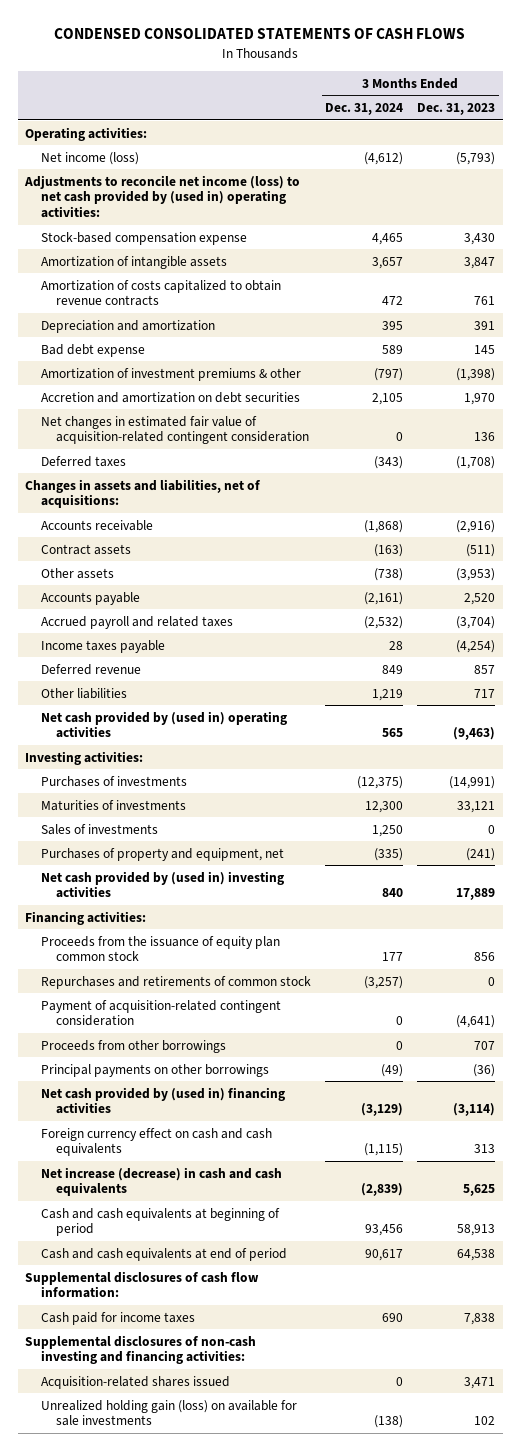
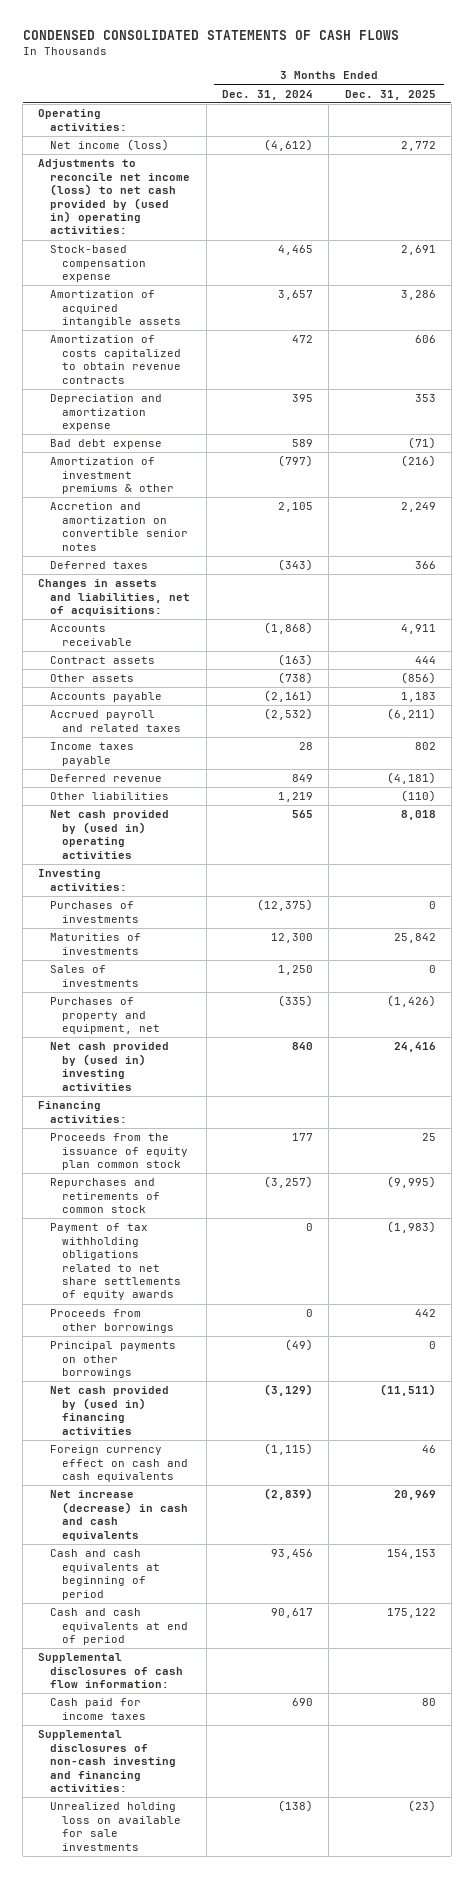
- | 3 Months Ended Dec. 31, 2024 | 3 Months Ended Dec. 31, 2023
+ | 3 Months Ended Dec. 31, 2024 | 3 Months Ended Dec. 31, 2025
- Amortization of intangible assets | 3,657 | 3,847
+ Amortization of acquired intangible assets | 3,657 | 3,286
- Depreciation and amortization | 395 | 391
+ Depreciation and amortization expense | 395 | 353
- Accretion and amortization on debt securities | 2,105 | 1,970
- Net changes in estimated fair value of acquisition-related contingent consideration | 0 | 136
+ Accretion and amortization on convertible senior notes | 2,105 | 2,249
- Payment of acquisition-related contingent consideration | 0 | (4,641)
+ Payment of tax withholding obligations related to net share settlements of equity awards | 0 | (1,983)
- Acquisition-related shares issued | 0 | 3,471
- Unrealized holding gain (loss) on available for sale investments | (138) | 102
+ Unrealized holding loss on available for sale investments | (138) | (23)

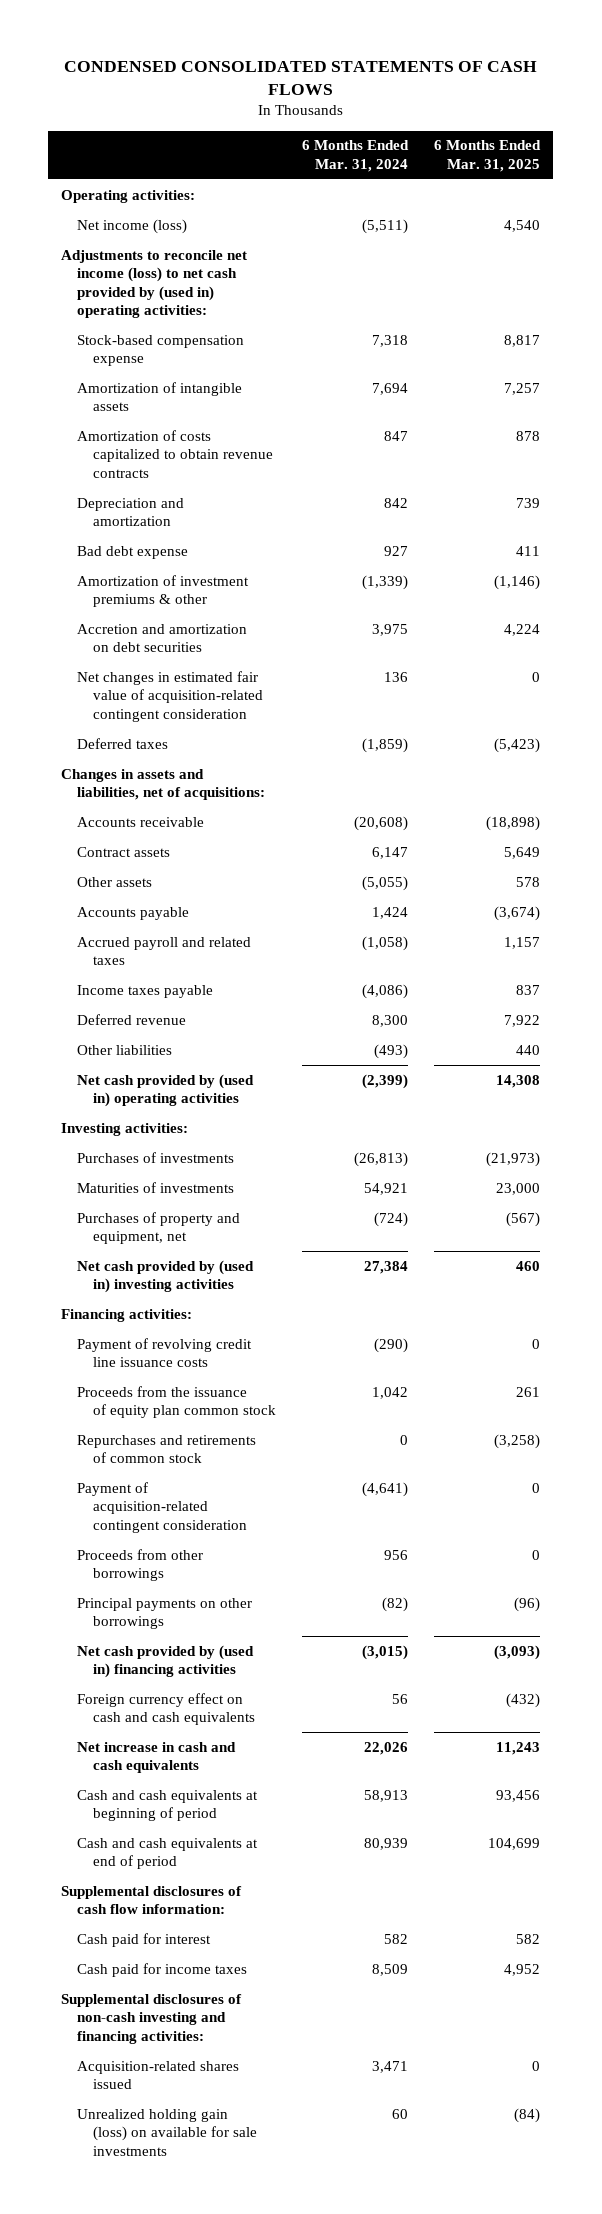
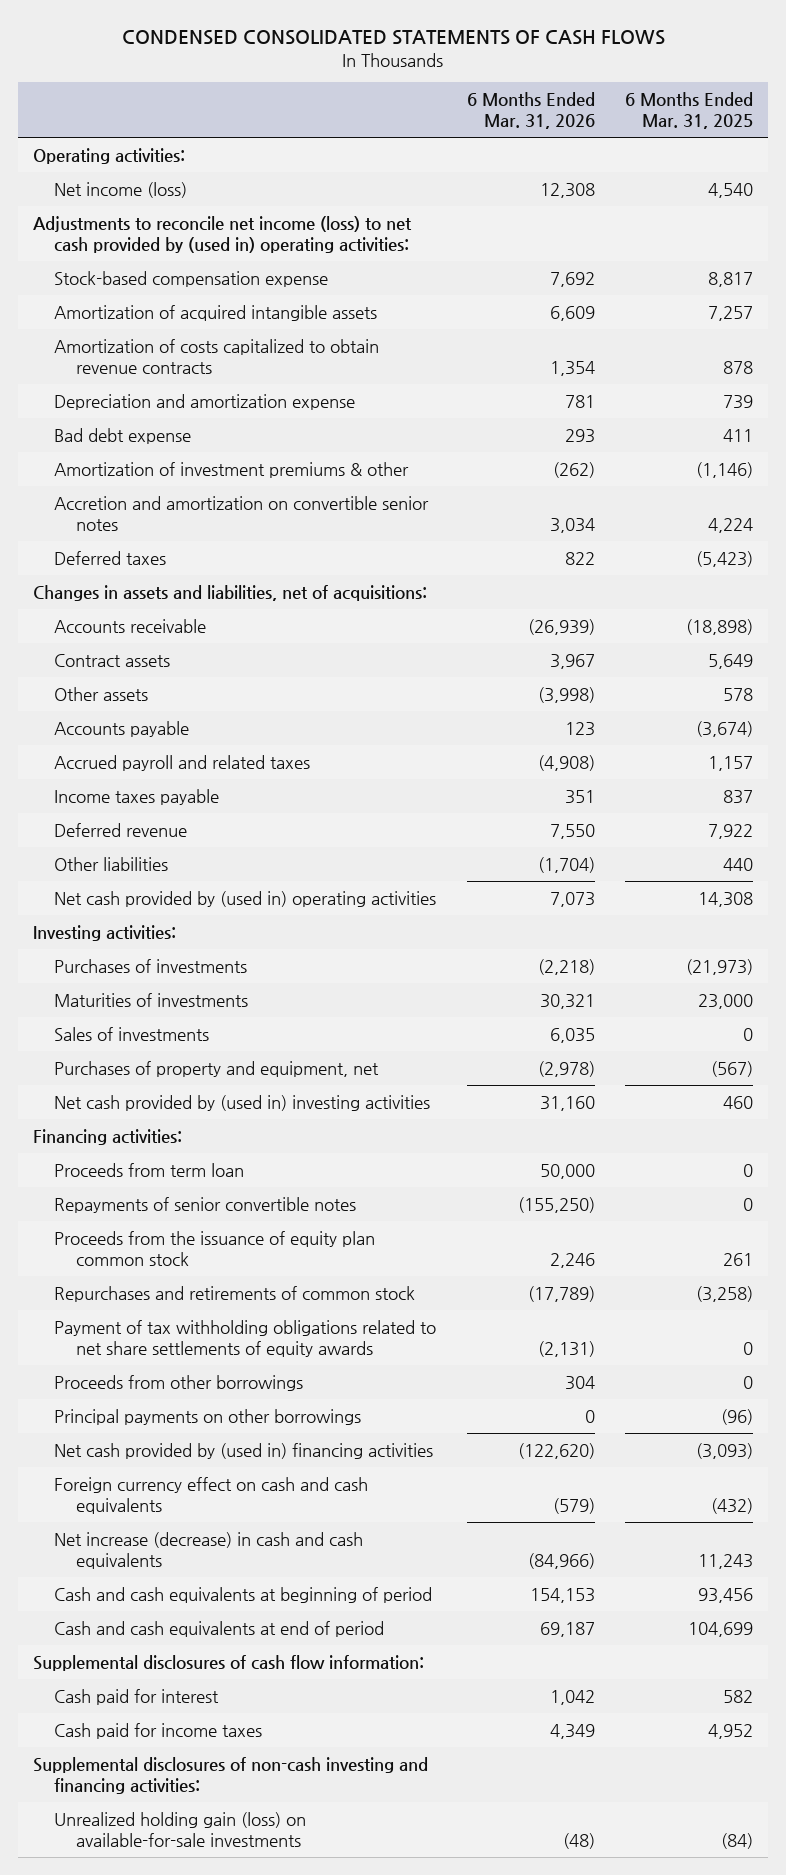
- | 6 Months Ended Mar. 31, 2024 | 6 Months Ended Mar. 31, 2025
+ | 6 Months Ended Mar. 31, 2026 | 6 Months Ended Mar. 31, 2025
- Amortization of intangible assets | 7,694 | 7,257
+ Amortization of acquired intangible assets | 6,609 | 7,257
- Depreciation and amortization | 842 | 739
+ Depreciation and amortization expense | 781 | 739
- Accretion and amortization on debt securities | 3,975 | 4,224
- Net changes in estimated fair value of acquisition-related contingent consideration | 136 | 0
+ Accretion and amortization on convertible senior notes | 3,034 | 4,224
+ Sales of investments | 6,035 | 0
- Payment of revolving credit line issuance costs | (290) | 0
+ Proceeds from term loan | 50,000 | 0
+ Repayments of senior convertible notes | (155,250) | 0
- Payment of acquisition-related contingent consideration | (4,641) | 0
+ Payment of tax withholding obligations related to net share settlements of equity awards | (2,131) | 0
- Net increase in cash and cash equivalents | 22,026 | 11,243
+ Net increase (decrease) in cash and cash equivalents | (84,966) | 11,243
- Acquisition-related shares issued | 3,471 | 0
- Unrealized holding gain (loss) on available for sale investments | 60 | (84)
+ Unrealized holding gain (loss) on available-for-sale investments | (48) | (84)

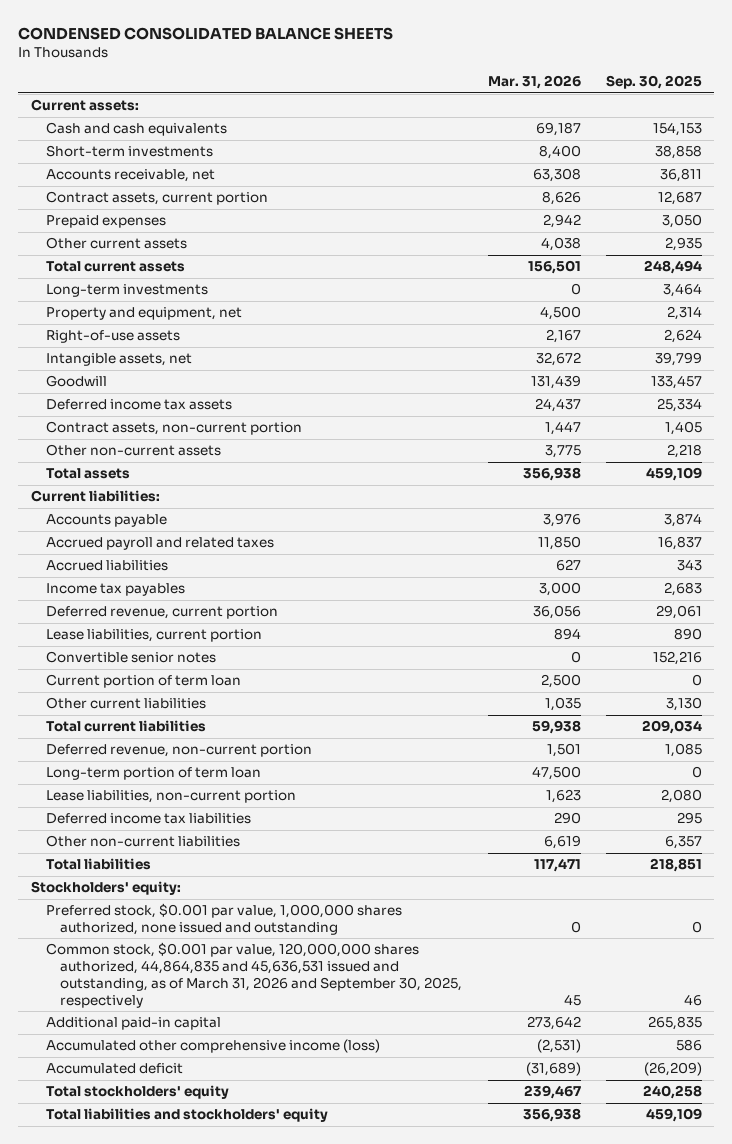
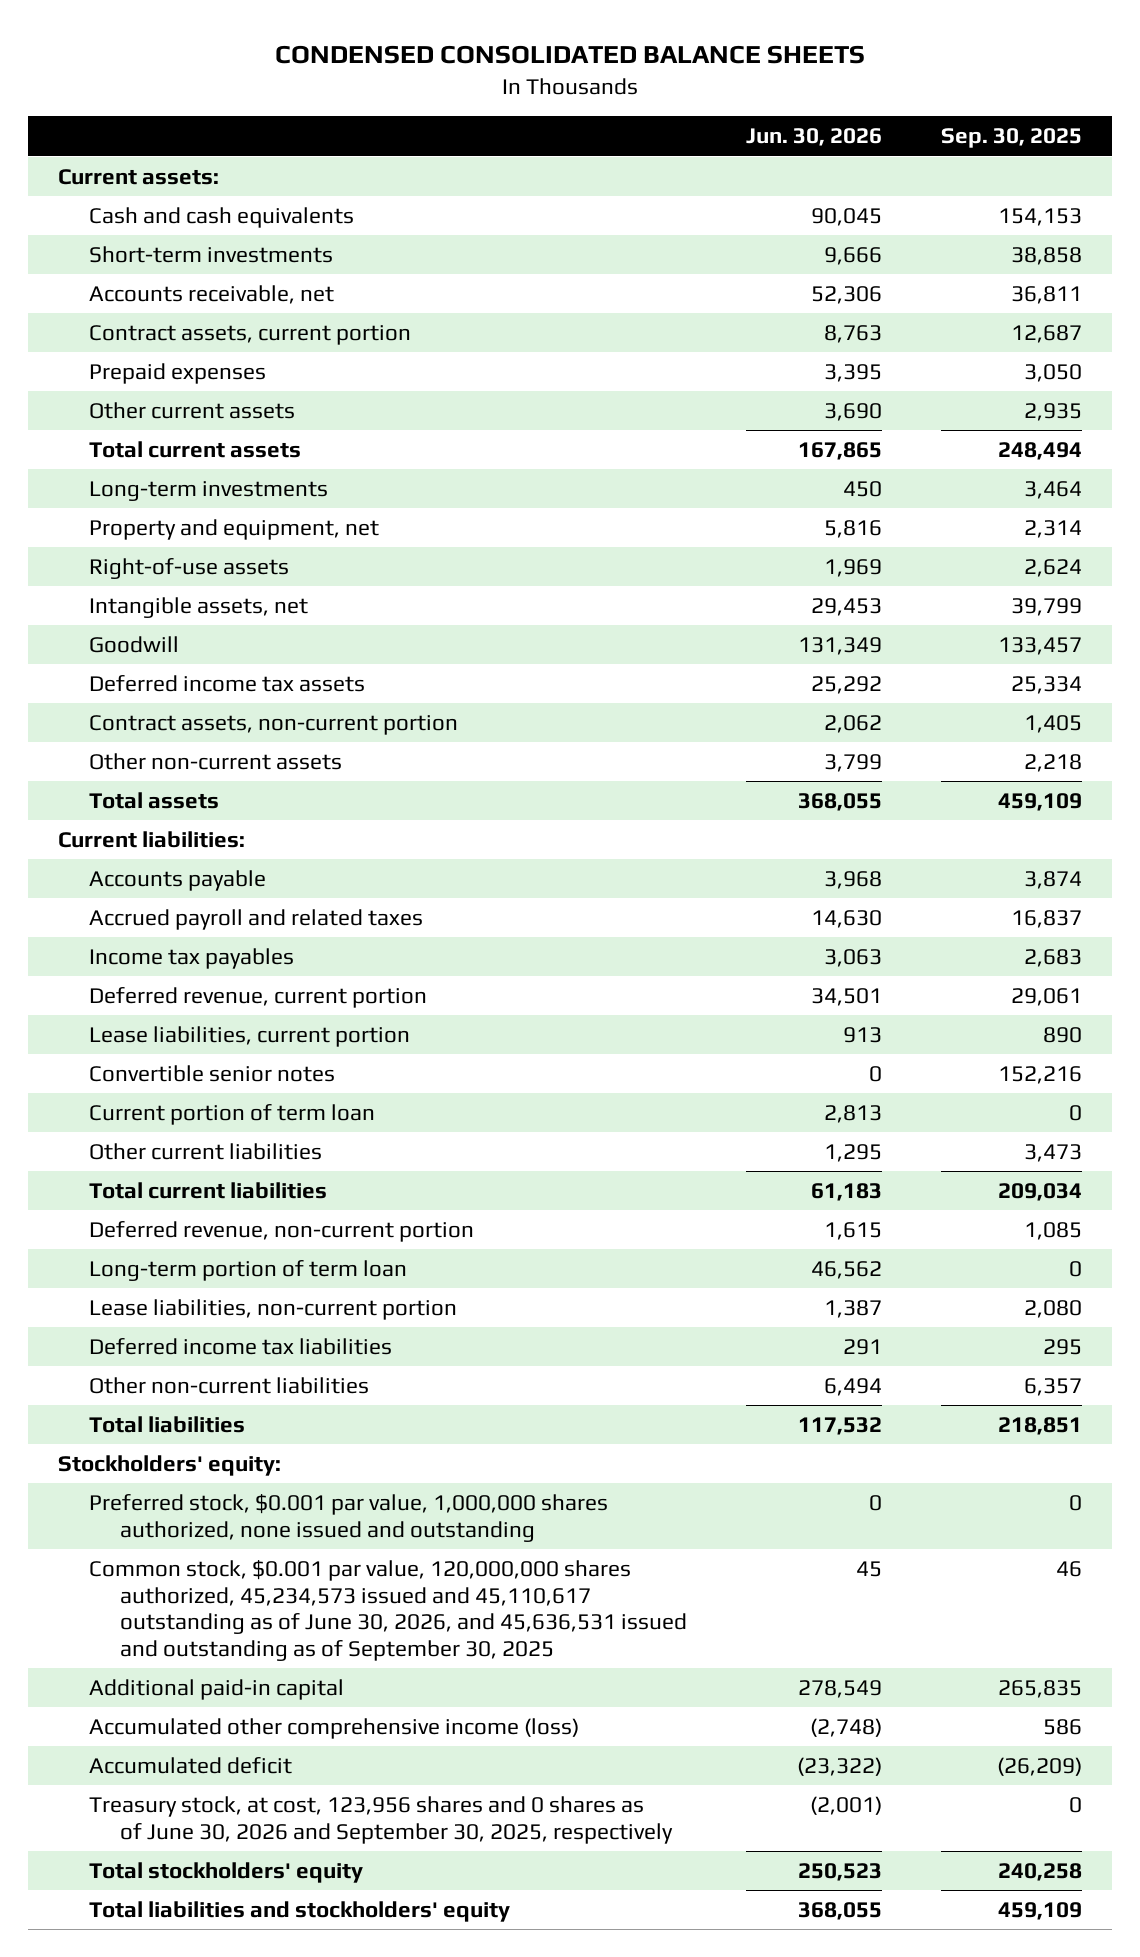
- | Mar. 31, 2026 | Sep. 30, 2025
+ | Jun. 30, 2026 | Sep. 30, 2025
- Accrued liabilities | 627 | 343
- Other current liabilities | 1,035 | 3,130
+ Other current liabilities | 1,295 | 3,473
- Common stock, $0.001 par value, 120,000,000 shares authorized, 44,864,835 and 45,636,531 issued and outstanding, as of March 31, 2026 and September 30, 2025, respectively | 45 | 46
+ Common stock, $0.001 par value, 120,000,000 shares authorized, 45,234,573 issued and 45,110,617 outstanding as of June 30, 2026, and 45,636,531 issued and outstanding as of September 30, 2025 | 45 | 46
+ Treasury stock, at cost, 123,956 shares and 0 shares as of June 30, 2026 and September 30, 2025, respectively | (2,001) | 0

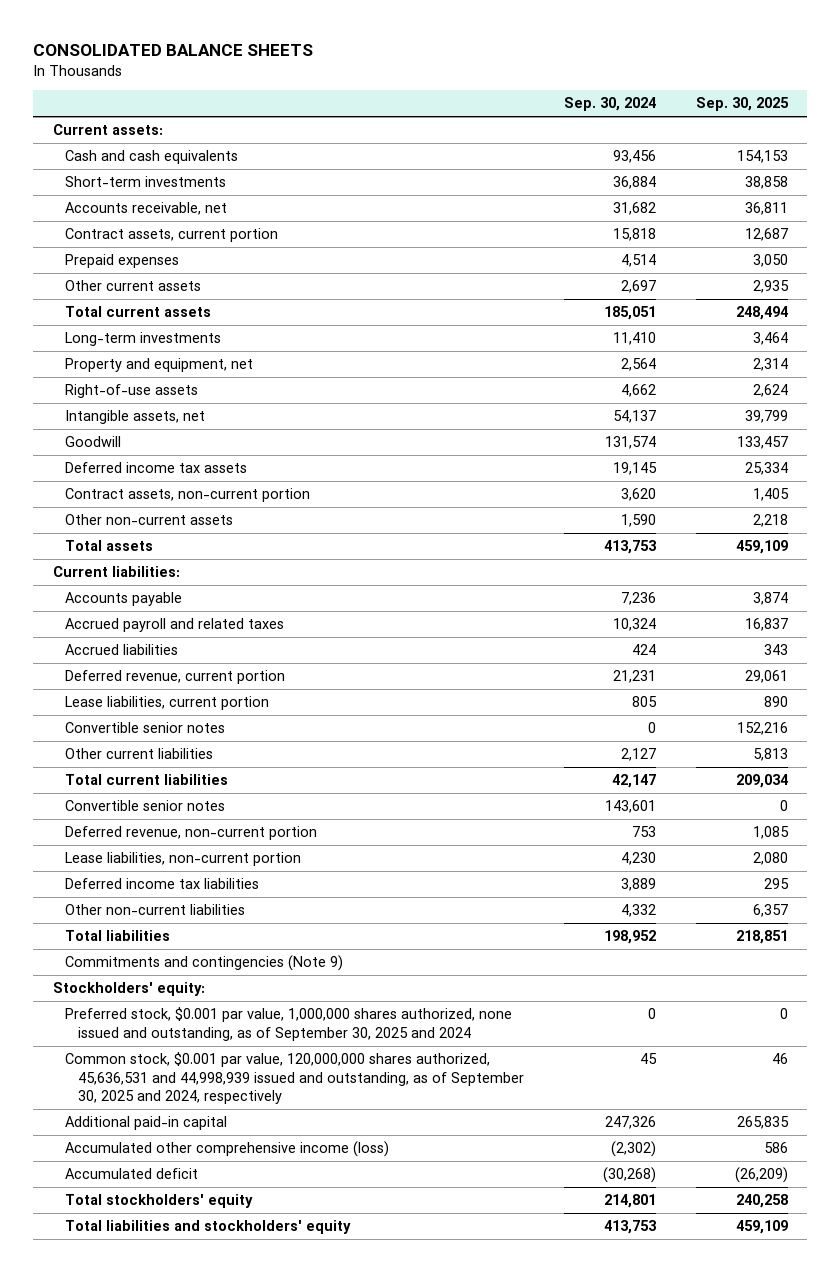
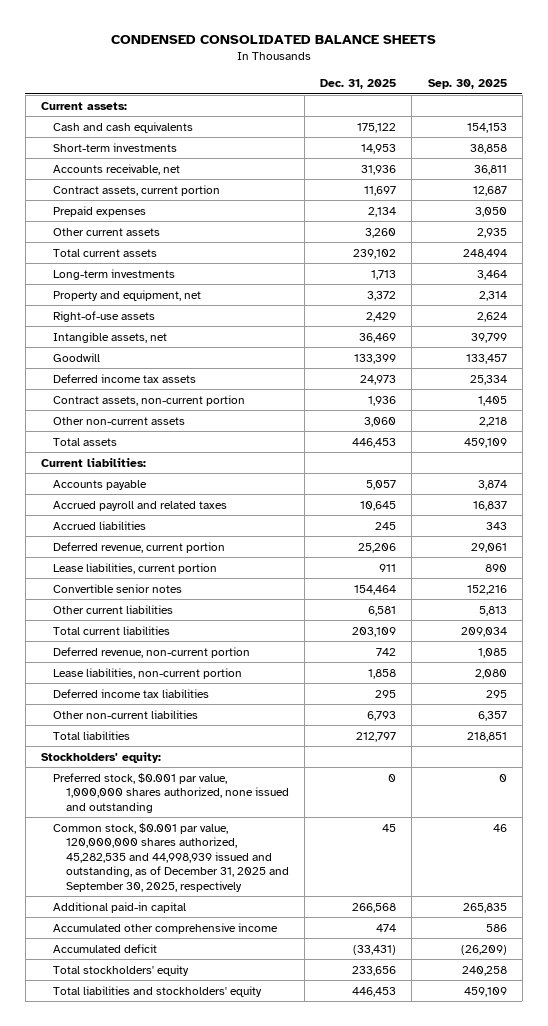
- CONSOLIDATED BALANCE SHEETS
+ CONDENSED CONSOLIDATED BALANCE SHEETS
- | Sep. 30, 2024 | Sep. 30, 2025
+ | Dec. 31, 2025 | Sep. 30, 2025
- Convertible senior notes | 143,601 | 0
- Commitments and contingencies (Note 9)
- Preferred stock, $0.001 par value, 1,000,000 shares authorized, none issued and outstanding, as of September 30, 2025 and 2024 | 0 | 0
- Common stock, $0.001 par value, 120,000,000 shares authorized, 45,636,531 and 44,998,939 issued and outstanding, as of September 30, 2025 and 2024, respectively | 45 | 46
+ Preferred stock, $0.001 par value, 1,000,000 shares authorized, none issued and outstanding | 0 | 0
+ Common stock, $0.001 par value, 120,000,000 shares authorized, 45,282,535 and 44,998,939 issued and outstanding, as of December 31, 2025 and September 30, 2025, respectively | 45 | 46
- Accumulated other comprehensive income (loss) | (2,302) | 586
+ Accumulated other comprehensive income | 474 | 586

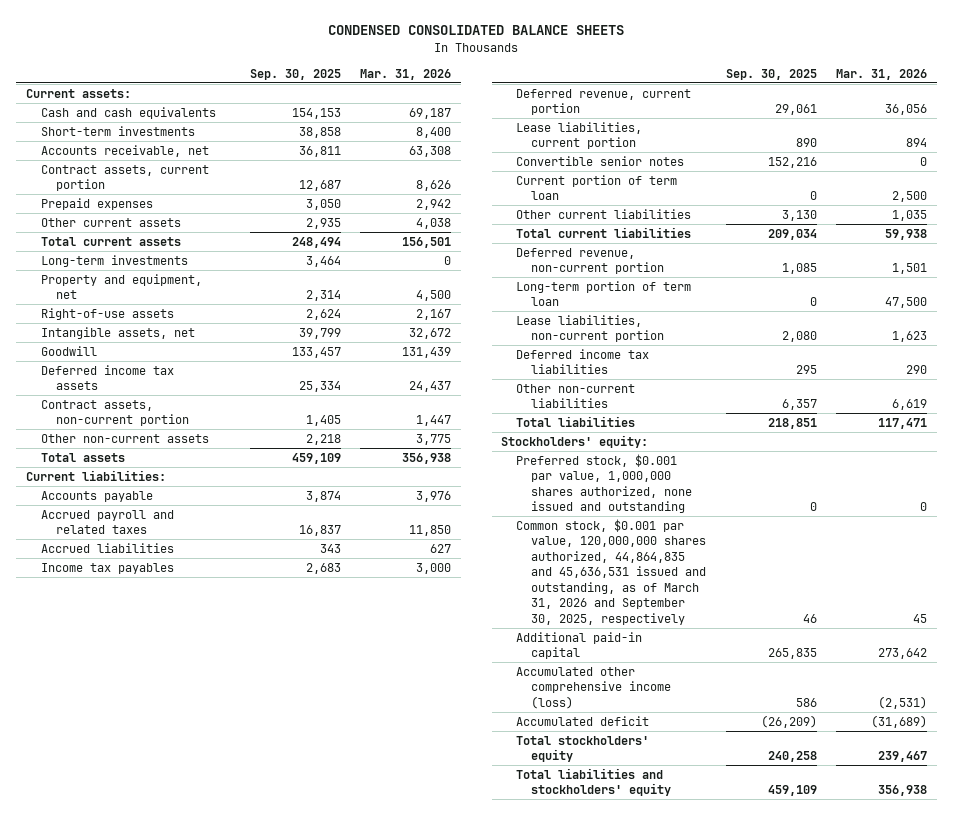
- | Dec. 31, 2025 | Sep. 30, 2025
+ | Sep. 30, 2025 | Mar. 31, 2026
+ Income tax payables | 2,683 | 3,000
- Other current liabilities | 6,581 | 5,813
+ Current portion of term loan | 0 | 2,500
+ Other current liabilities | 3,130 | 1,035
+ Long-term portion of term loan | 0 | 47,500
- Common stock, $0.001 par value, 120,000,000 shares authorized, 45,282,535 and 44,998,939 issued and outstanding, as of December 31, 2025 and September 30, 2025, respectively | 45 | 46
+ Common stock, $0.001 par value, 120,000,000 shares authorized, 44,864,835 and 45,636,531 issued and outstanding, as of March 31, 2026 and September 30, 2025, respectively | 46 | 45
- Accumulated other comprehensive income | 474 | 586
+ Accumulated other comprehensive income (loss) | 586 | (2,531)

